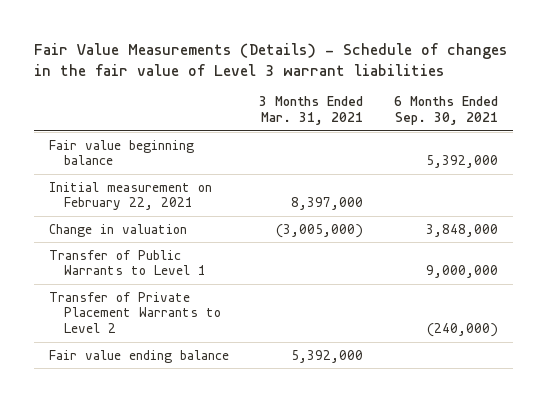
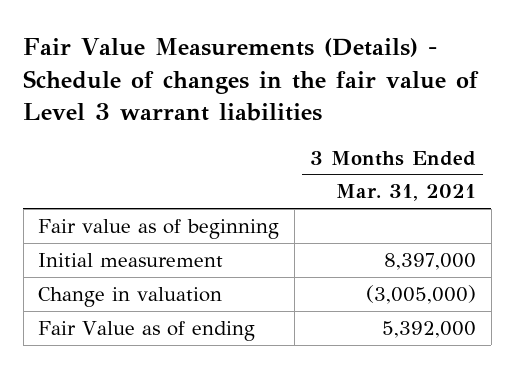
- | 3 Months Ended Mar. 31, 2021 | 6 Months Ended Sep. 30, 2021
+ | 3 Months Ended Mar. 31, 2021
- Fair value beginning balance | | 5,392,000
- Initial measurement on February 22, 2021 | 8,397,000 |
+ Fair value as of beginning
+ Initial measurement | 8,397,000
- Transfer of Public Warrants to Level 1 | | 9,000,000
- Transfer of Private Placement Warrants to Level 2 | | (240,000)
- Fair value ending balance | 5,392,000 |
+ Fair Value as of ending | 5,392,000

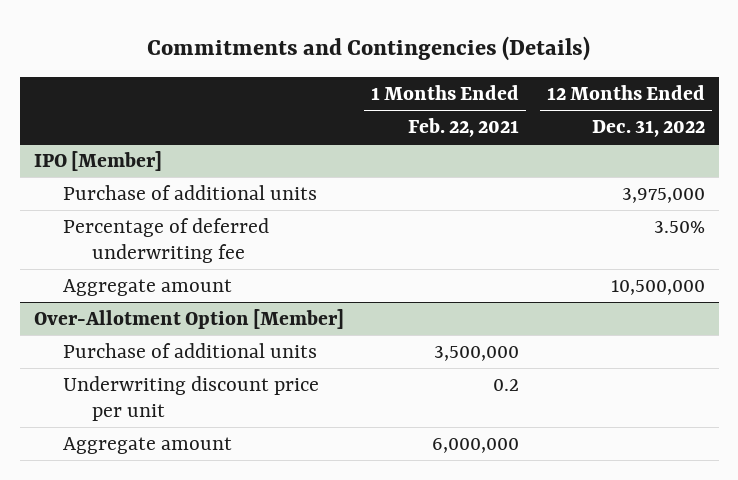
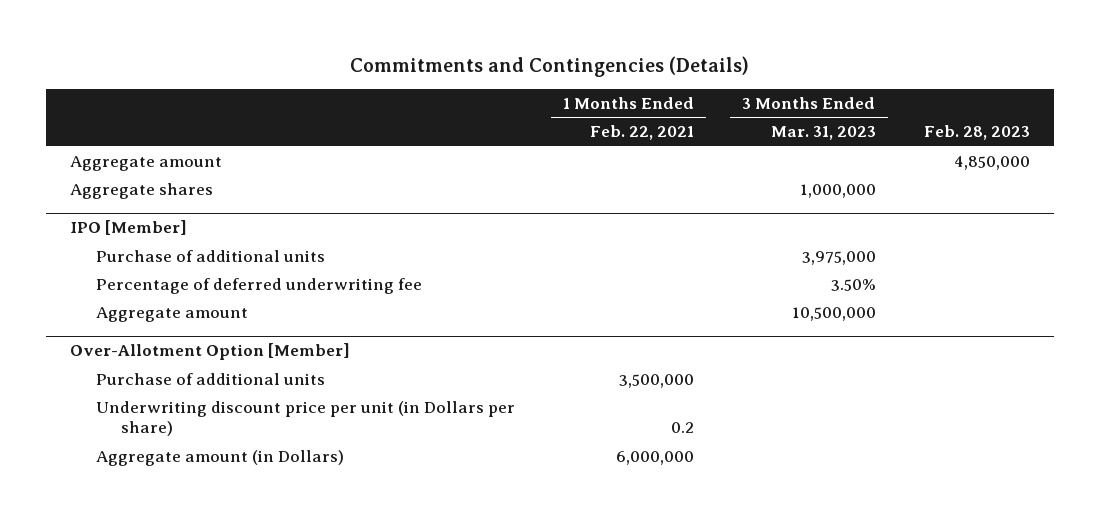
- | 1 Months Ended Feb. 22, 2021 | 12 Months Ended Dec. 31, 2022
+ | 1 Months Ended Feb. 22, 2021 | 3 Months Ended Mar. 31, 2023 | Feb. 28, 2023
+ Aggregate amount | | | 4,850,000
+ Aggregate shares | | 1,000,000 |
@ Over-Allotment Option [Member]
- Underwriting discount price per unit | 0.2 |
- Aggregate amount | 6,000,000 |
+ Underwriting discount price per unit (in Dollars per share) | 0.2 | |
+ Aggregate amount (in Dollars) | 6,000,000 | |

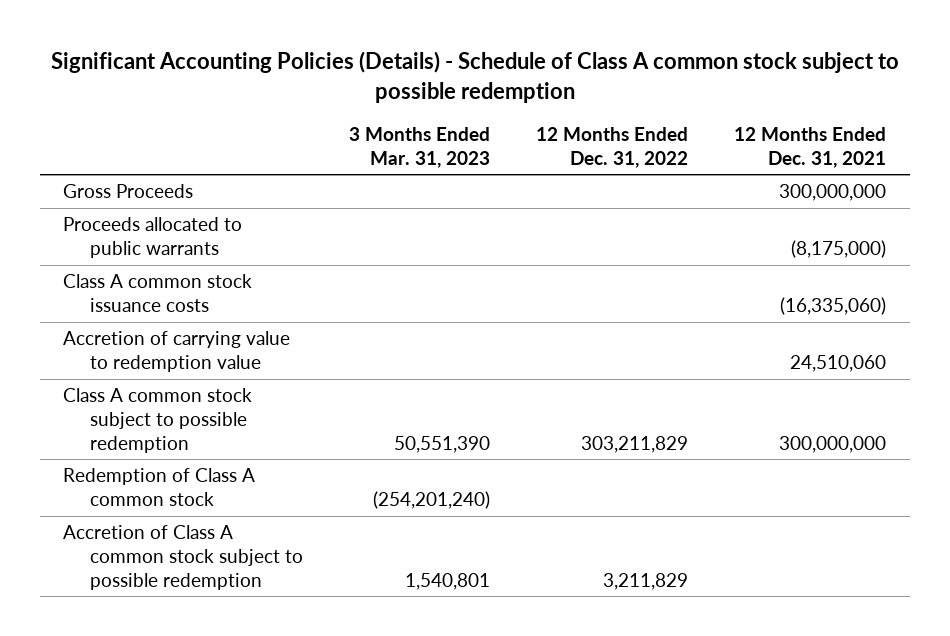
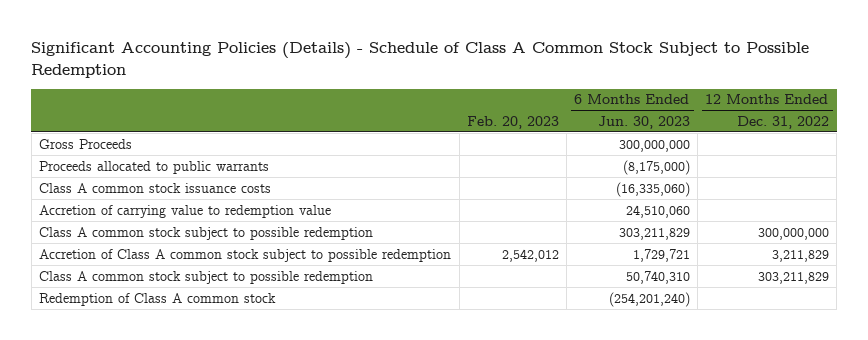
- Significant Accounting Policies (Details) - Schedule of Class A common stock subject to possible redemption
+ Significant Accounting Policies (Details) - Schedule of Class A Common Stock Subject to Possible Redemption
- | 3 Months Ended Mar. 31, 2023 | 12 Months Ended Dec. 31, 2022 | 12 Months Ended Dec. 31, 2021
+ | Feb. 20, 2023 | 6 Months Ended Jun. 30, 2023 | 12 Months Ended Dec. 31, 2022
+ Class A common stock subject to possible redemption | | 303,211,829 | 300,000,000
moved up: Accretion of Class A common stock subject to possible redemption | 2,542,012 | 1,729,721 | 3,211,829

